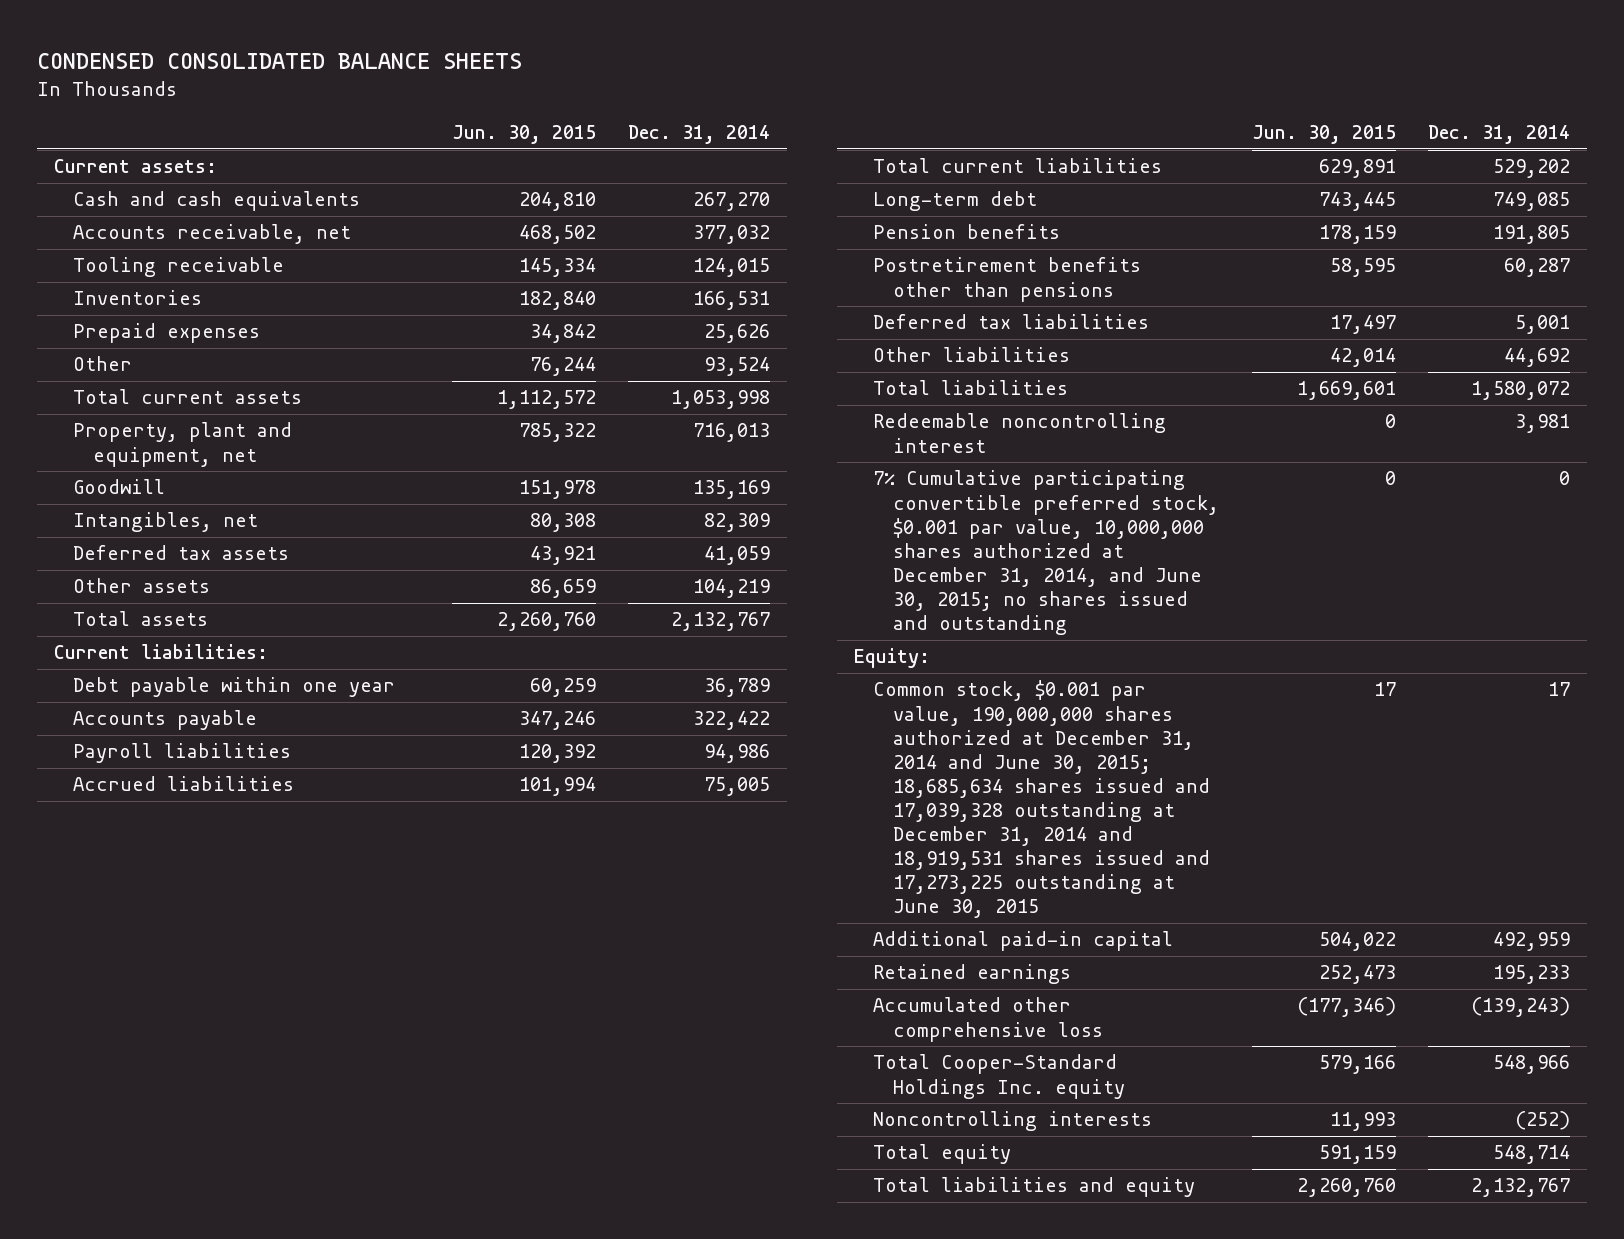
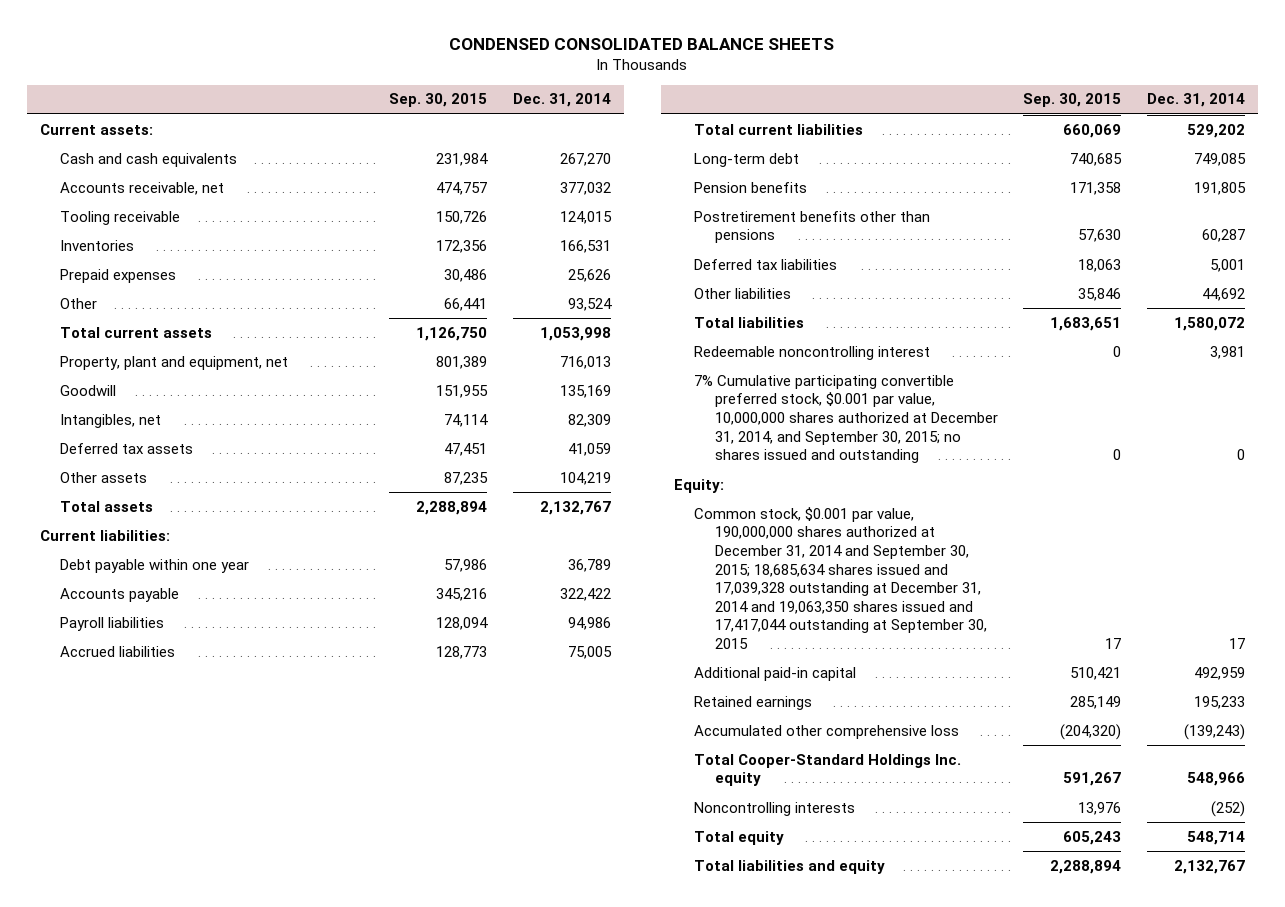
- | Jun. 30, 2015 | Dec. 31, 2014
+ | Sep. 30, 2015 | Dec. 31, 2014
- 7% Cumulative participating convertible preferred stock, $0.001 par value, 10,000,000 shares authorized at December 31, 2014, and June 30, 2015; no shares issued and outstanding | 0 | 0
+ 7% Cumulative participating convertible preferred stock, $0.001 par value, 10,000,000 shares authorized at December 31, 2014, and September 30, 2015; no shares issued and outstanding | 0 | 0
- Common stock, $0.001 par value, 190,000,000 shares authorized at December 31, 2014 and June 30, 2015; 18,685,634 shares issued and 17,039,328 outstanding at December 31, 2014 and 18,919,531 shares issued and 17,273,225 outstanding at June 30, 2015 | 17 | 17
+ Common stock, $0.001 par value, 190,000,000 shares authorized at December 31, 2014 and September 30, 2015; 18,685,634 shares issued and 17,039,328 outstanding at December 31, 2014 and 19,063,350 shares issued and 17,417,044 outstanding at September 30, 2015 | 17 | 17

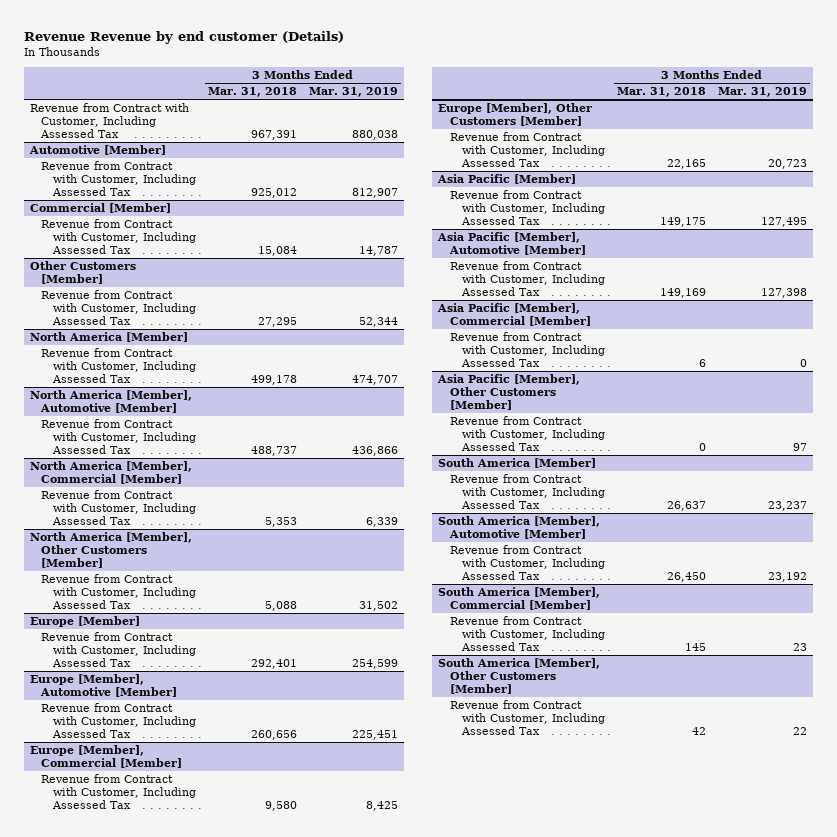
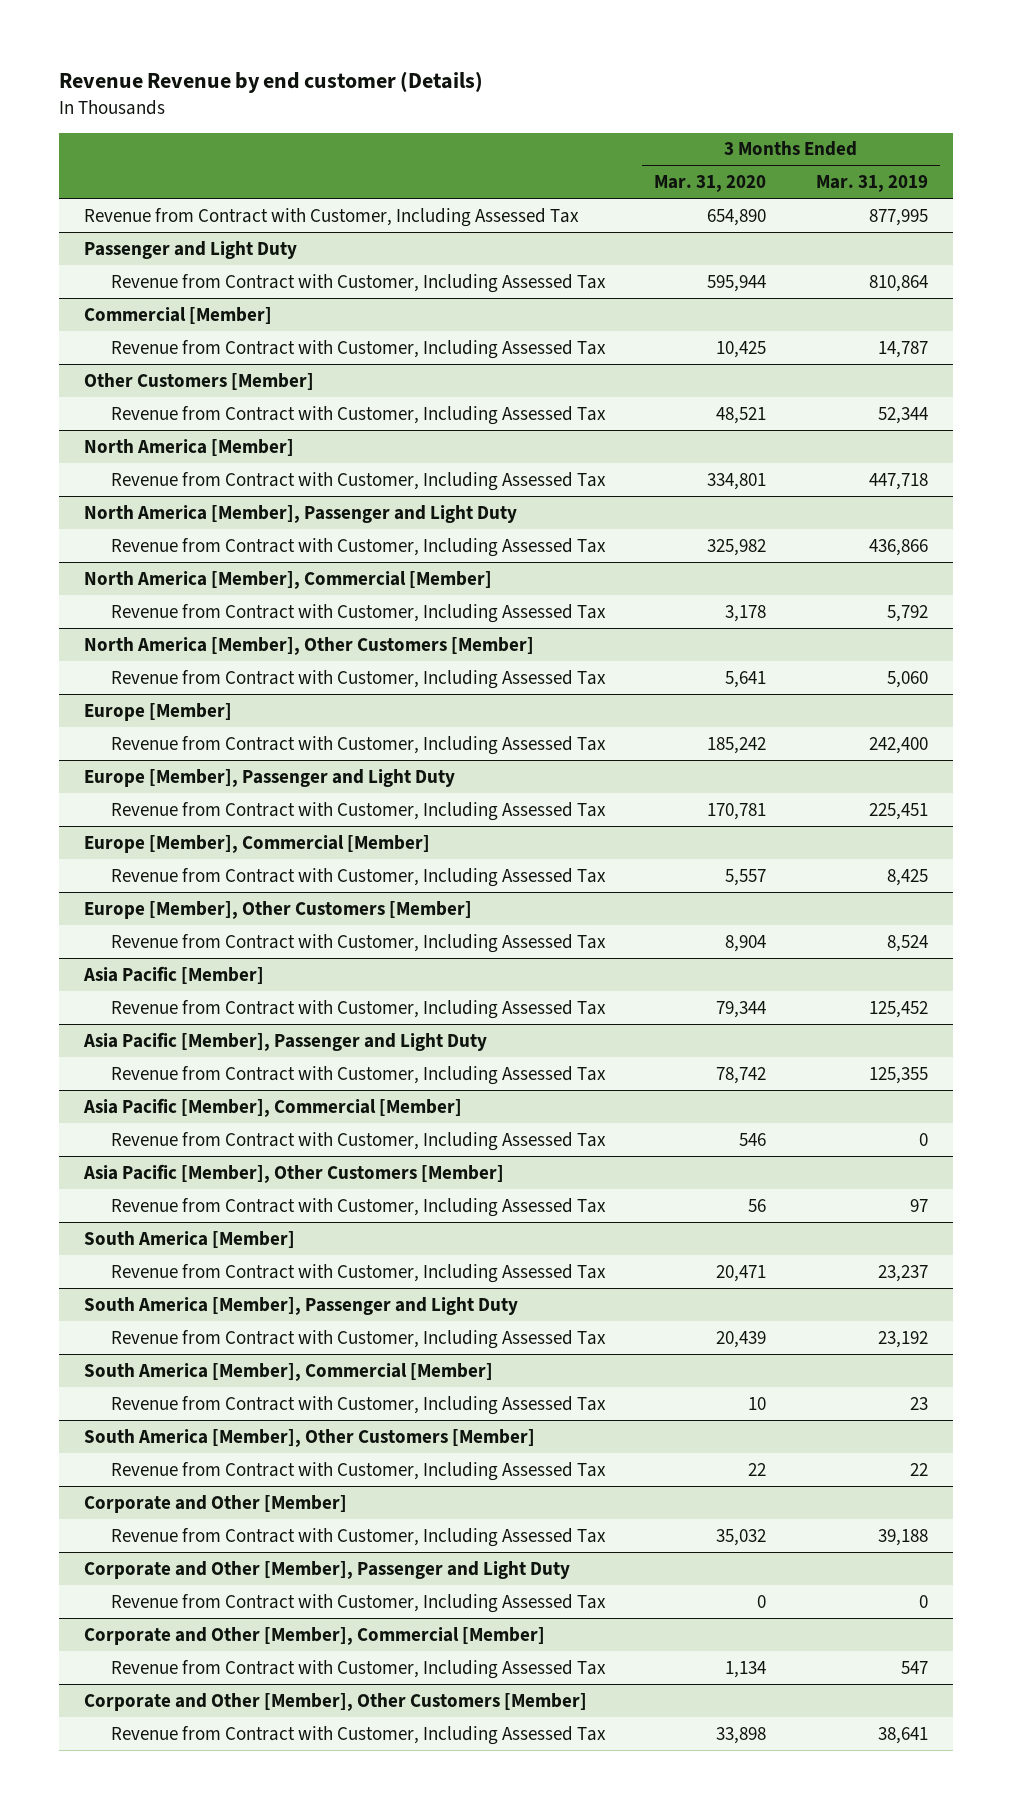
- | 3 Months Ended Mar. 31, 2018 | 3 Months Ended Mar. 31, 2019
+ | 3 Months Ended Mar. 31, 2020 | 3 Months Ended Mar. 31, 2019
- Revenue from Contract with Customer, Including Assessed Tax | 967,391 | 880,038
- Automotive [Member]
- Revenue from Contract with Customer, Including Assessed Tax | 925,012 | 812,907
+ Revenue from Contract with Customer, Including Assessed Tax | 654,890 | 877,995
+ Passenger and Light Duty
+ Revenue from Contract with Customer, Including Assessed Tax | 595,944 | 810,864
@ North America [Member]
- Revenue from Contract with Customer, Including Assessed Tax | 499,178 | 474,707
- North America [Member], Automotive [Member]
@ North America [Member]
+ Revenue from Contract with Customer, Including Assessed Tax | 334,801 | 447,718
+ North America [Member], Passenger and Light Duty
@ North America [Member], Commercial [Member]
- Revenue from Contract with Customer, Including Assessed Tax | 5,353 | 6,339
+ Revenue from Contract with Customer, Including Assessed Tax | 3,178 | 5,792
@ North America [Member], Other Customers [Member]
- Revenue from Contract with Customer, Including Assessed Tax | 5,088 | 31,502
+ Revenue from Contract with Customer, Including Assessed Tax | 5,641 | 5,060
@ Europe [Member]
- Revenue from Contract with Customer, Including Assessed Tax | 292,401 | 254,599
- Europe [Member], Automotive [Member]
@ Europe [Member]
+ Revenue from Contract with Customer, Including Assessed Tax | 185,242 | 242,400
+ Europe [Member], Passenger and Light Duty
@ Europe [Member], Other Customers [Member]
- Revenue from Contract with Customer, Including Assessed Tax | 22,165 | 20,723
+ Revenue from Contract with Customer, Including Assessed Tax | 8,904 | 8,524
@ Asia Pacific [Member]
- Revenue from Contract with Customer, Including Assessed Tax | 149,175 | 127,495
- Asia Pacific [Member], Automotive [Member]
- Revenue from Contract with Customer, Including Assessed Tax | 149,169 | 127,398
@ Asia Pacific [Member]
+ Revenue from Contract with Customer, Including Assessed Tax | 79,344 | 125,452
+ Asia Pacific [Member], Passenger and Light Duty
+ Revenue from Contract with Customer, Including Assessed Tax | 78,742 | 125,355
- South America [Member], Automotive [Member]
+ South America [Member], Passenger and Light Duty
+ Corporate and Other [Member]
+ Revenue from Contract with Customer, Including Assessed Tax | 35,032 | 39,188
+ Corporate and Other [Member], Passenger and Light Duty
+ Revenue from Contract with Customer, Including Assessed Tax | 0 | 0
+ Corporate and Other [Member], Commercial [Member]
+ Revenue from Contract with Customer, Including Assessed Tax | 1,134 | 547
+ Corporate and Other [Member], Other Customers [Member]
+ Revenue from Contract with Customer, Including Assessed Tax | 33,898 | 38,641

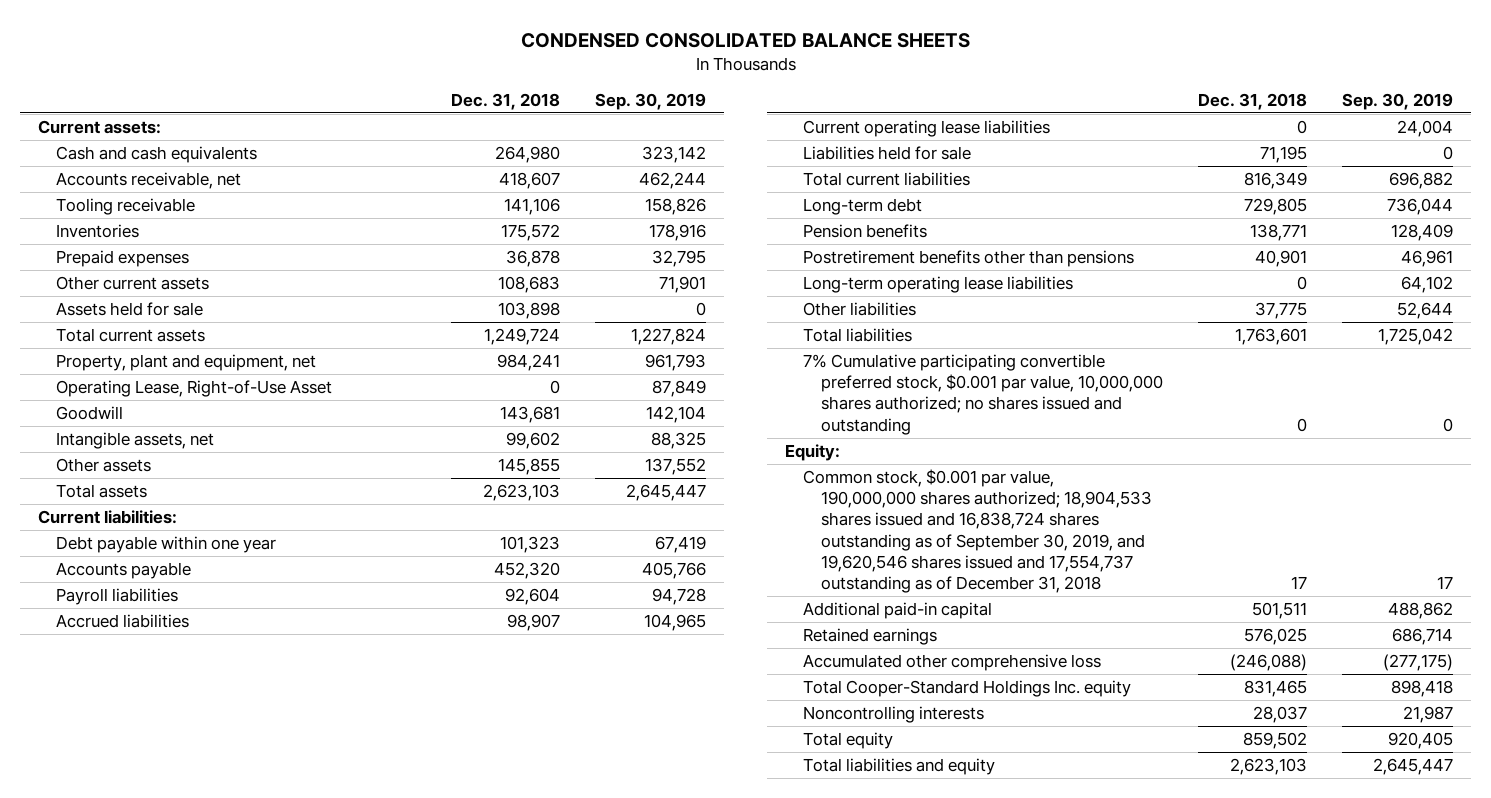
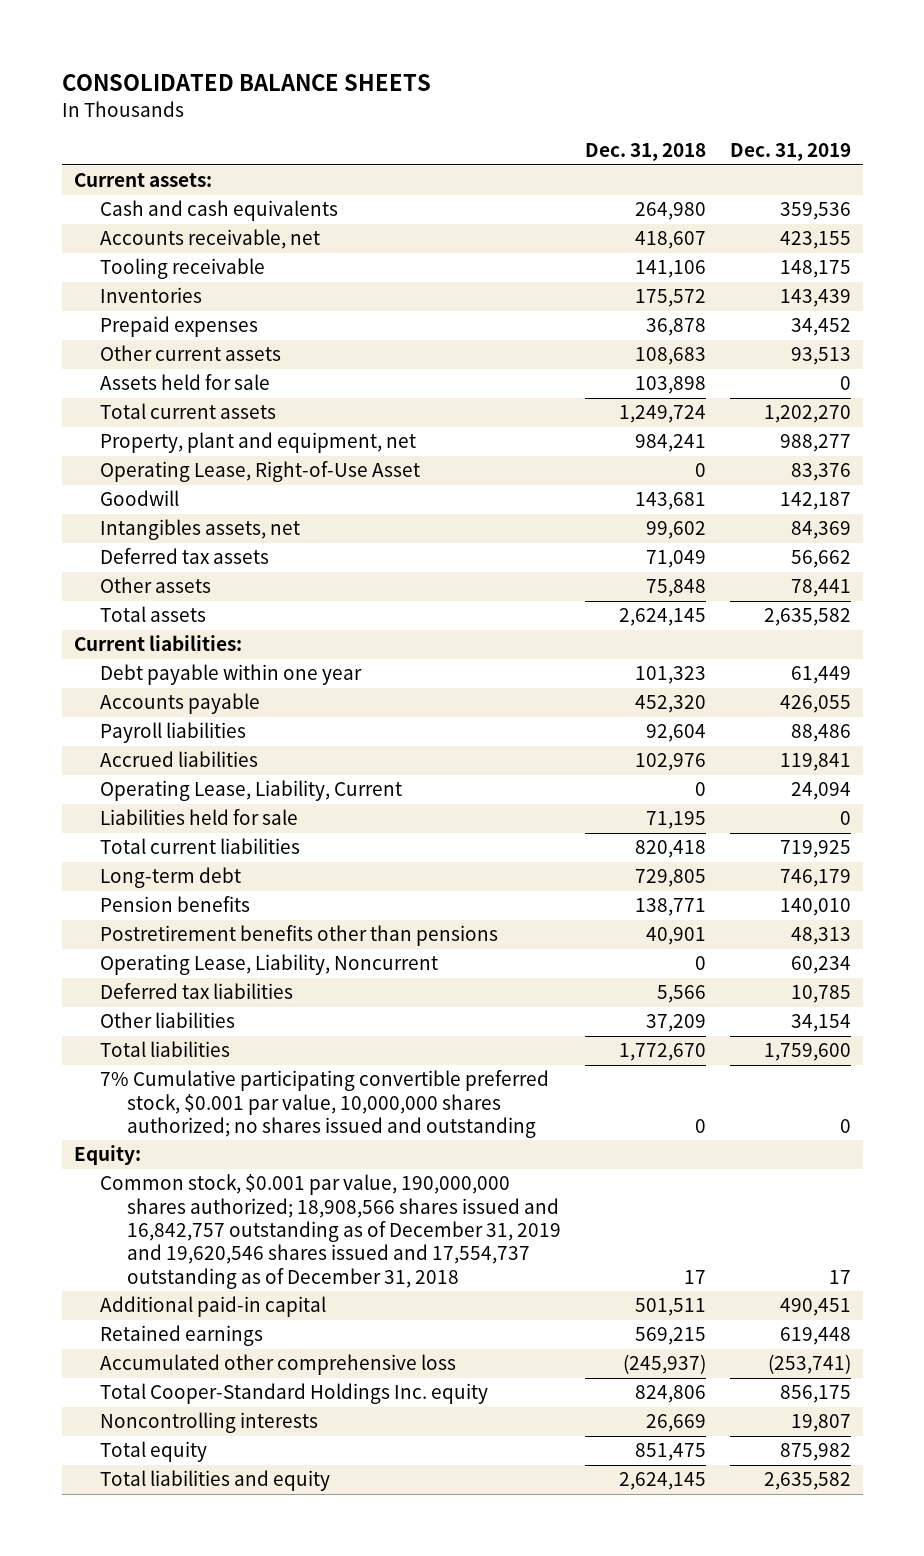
- CONDENSED CONSOLIDATED BALANCE SHEETS
+ CONSOLIDATED BALANCE SHEETS
- | Dec. 31, 2018 | Sep. 30, 2019
+ | Dec. 31, 2018 | Dec. 31, 2019
- Intangible assets, net | 99,602 | 88,325
- Other assets | 145,855 | 137,552
- Total assets | 2,623,103 | 2,645,447
+ Intangibles assets, net | 99,602 | 84,369
+ Deferred tax assets | 71,049 | 56,662
+ Other assets | 75,848 | 78,441
+ Total assets | 2,624,145 | 2,635,582
- Accrued liabilities | 98,907 | 104,965
- Current operating lease liabilities | 0 | 24,004
+ Accrued liabilities | 102,976 | 119,841
+ Operating Lease, Liability, Current | 0 | 24,094
- Total current liabilities | 816,349 | 696,882
+ Total current liabilities | 820,418 | 719,925
- Long-term operating lease liabilities | 0 | 64,102
- Other liabilities | 37,775 | 52,644
- Total liabilities | 1,763,601 | 1,725,042
+ Operating Lease, Liability, Noncurrent | 0 | 60,234
+ Deferred tax liabilities | 5,566 | 10,785
+ Other liabilities | 37,209 | 34,154
+ Total liabilities | 1,772,670 | 1,759,600
- Common stock, $0.001 par value, 190,000,000 shares authorized; 18,904,533 shares issued and 16,838,724 shares outstanding as of September 30, 2019, and 19,620,546 shares issued and 17,554,737 outstanding as of December 31, 2018 | 17 | 17
+ Common stock, $0.001 par value, 190,000,000 shares authorized; 18,908,566 shares issued and 16,842,757 outstanding as of December 31, 2019 and 19,620,546 shares issued and 17,554,737 outstanding as of December 31, 2018 | 17 | 17
- Retained earnings | 576,025 | 686,714
- Accumulated other comprehensive loss | (246,088) | (277,175)
- Total Cooper-Standard Holdings Inc. equity | 831,465 | 898,418
- Noncontrolling interests | 28,037 | 21,987
- Total equity | 859,502 | 920,405
- Total liabilities and equity | 2,623,103 | 2,645,447
+ Retained earnings | 569,215 | 619,448
+ Accumulated other comprehensive loss | (245,937) | (253,741)
+ Total Cooper-Standard Holdings Inc. equity | 824,806 | 856,175
+ Noncontrolling interests | 26,669 | 19,807
+ Total equity | 851,475 | 875,982
+ Total liabilities and equity | 2,624,145 | 2,635,582

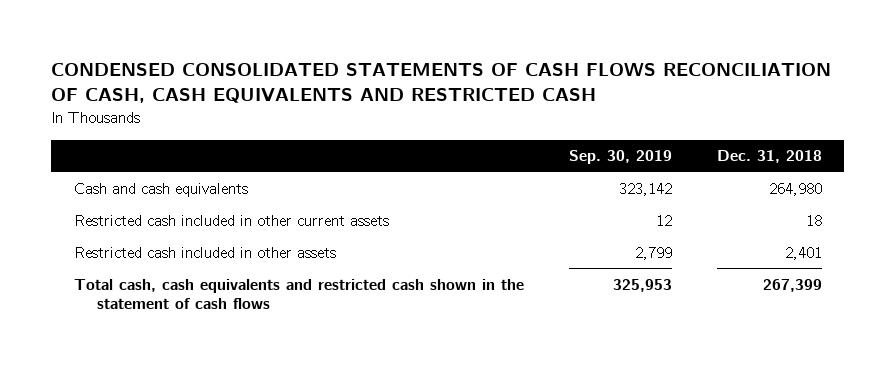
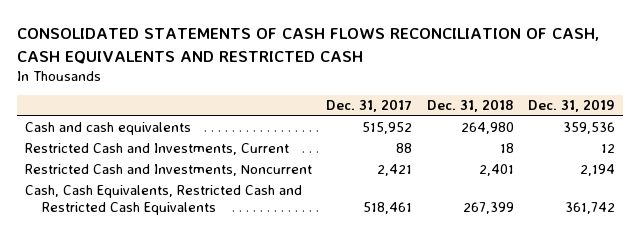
- CONDENSED CONSOLIDATED STATEMENTS OF CASH FLOWS RECONCILIATION OF CASH, CASH EQUIVALENTS AND RESTRICTED CASH
+ CONSOLIDATED STATEMENTS OF CASH FLOWS RECONCILIATION OF CASH, CASH EQUIVALENTS AND RESTRICTED CASH
- | Sep. 30, 2019 | Dec. 31, 2018
+ | Dec. 31, 2017 | Dec. 31, 2018 | Dec. 31, 2019
- Restricted cash included in other current assets | 12 | 18
- Restricted cash included in other assets | 2,799 | 2,401
- Total cash, cash equivalents and restricted cash shown in the statement of cash flows | 325,953 | 267,399
+ Restricted Cash and Investments, Current | 88 | 18 | 12
+ Restricted Cash and Investments, Noncurrent | 2,421 | 2,401 | 2,194
+ Cash, Cash Equivalents, Restricted Cash and Restricted Cash Equivalents | 518,461 | 267,399 | 361,742

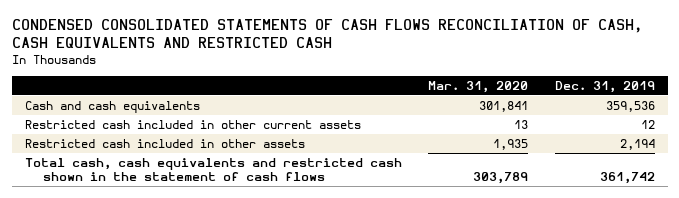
- CONSOLIDATED STATEMENTS OF CASH FLOWS RECONCILIATION OF CASH, CASH EQUIVALENTS AND RESTRICTED CASH
+ CONDENSED CONSOLIDATED STATEMENTS OF CASH FLOWS RECONCILIATION OF CASH, CASH EQUIVALENTS AND RESTRICTED CASH
- | Dec. 31, 2017 | Dec. 31, 2018 | Dec. 31, 2019
+ | Mar. 31, 2020 | Dec. 31, 2019
- Restricted Cash and Investments, Current | 88 | 18 | 12
- Restricted Cash and Investments, Noncurrent | 2,421 | 2,401 | 2,194
- Cash, Cash Equivalents, Restricted Cash and Restricted Cash Equivalents | 518,461 | 267,399 | 361,742
+ Restricted cash included in other current assets | 13 | 12
+ Restricted cash included in other assets | 1,935 | 2,194
+ Total cash, cash equivalents and restricted cash shown in the statement of cash flows | 303,789 | 361,742

